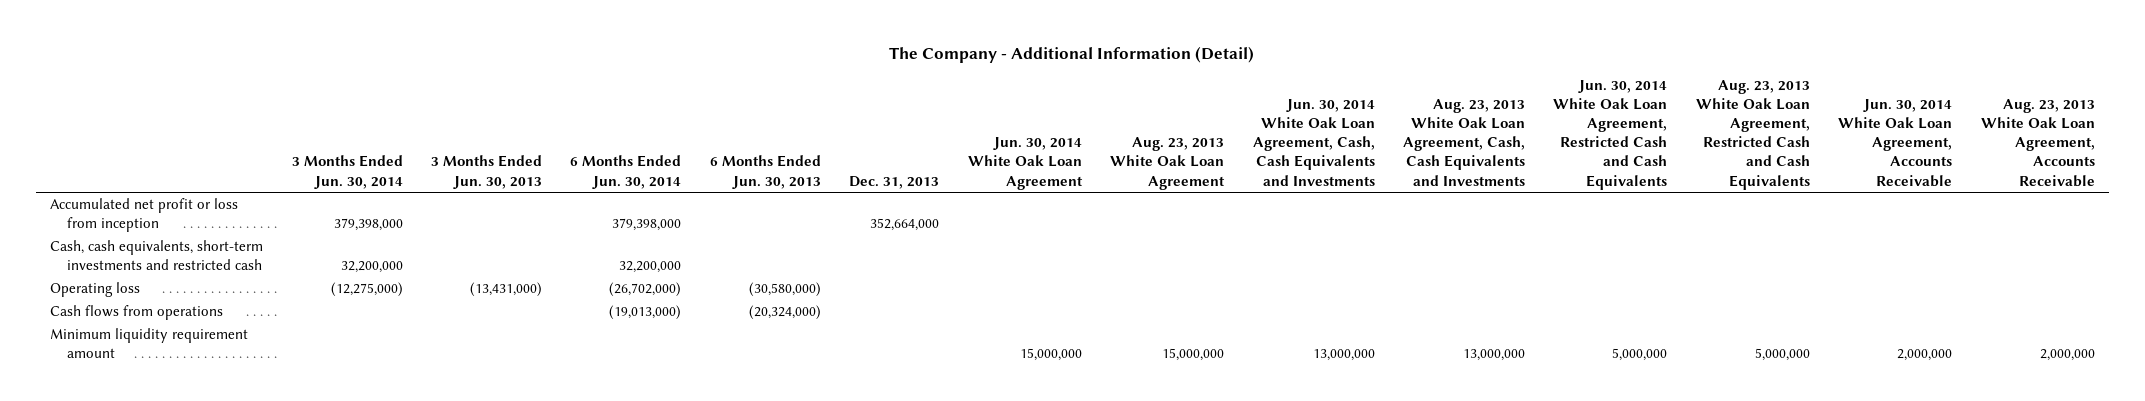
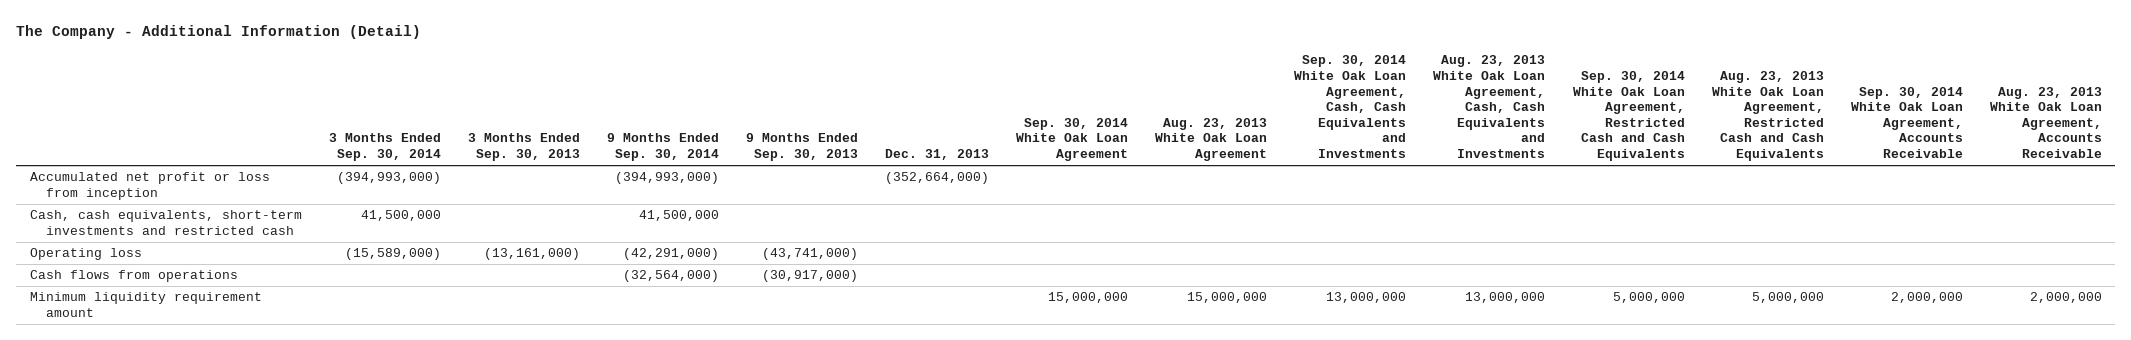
- | 3 Months Ended Jun. 30, 2014 | 3 Months Ended Jun. 30, 2013 | 6 Months Ended Jun. 30, 2014 | 6 Months Ended Jun. 30, 2013 | Dec. 31, 2013 | Jun. 30, 2014 White Oak Loan Agreement | Aug. 23, 2013 White Oak Loan Agreement | Jun. 30, 2014 White Oak Loan Agreement, Cash, Cash Equivalents and Investments | Aug. 23, 2013 White Oak Loan Agreement, Cash, Cash Equivalents and Investments | Jun. 30, 2014 White Oak Loan Agreement, Restricted Cash and Cash Equivalents | Aug. 23, 2013 White Oak Loan Agreement, Restricted Cash and Cash Equivalents | Jun. 30, 2014 White Oak Loan Agreement, Accounts Receivable | Aug. 23, 2013 White Oak Loan Agreement, Accounts Receivable
+ | 3 Months Ended Sep. 30, 2014 | 3 Months Ended Sep. 30, 2013 | 9 Months Ended Sep. 30, 2014 | 9 Months Ended Sep. 30, 2013 | Dec. 31, 2013 | Sep. 30, 2014 White Oak Loan Agreement | Aug. 23, 2013 White Oak Loan Agreement | Sep. 30, 2014 White Oak Loan Agreement, Cash, Cash Equivalents and Investments | Aug. 23, 2013 White Oak Loan Agreement, Cash, Cash Equivalents and Investments | Sep. 30, 2014 White Oak Loan Agreement, Restricted Cash and Cash Equivalents | Aug. 23, 2013 White Oak Loan Agreement, Restricted Cash and Cash Equivalents | Sep. 30, 2014 White Oak Loan Agreement, Accounts Receivable | Aug. 23, 2013 White Oak Loan Agreement, Accounts Receivable
- Accumulated net profit or loss from inception | 379,398,000 | | 379,398,000 | | 352,664,000 | | | | | | | |
+ Accumulated net profit or loss from inception | (394,993,000) | | (394,993,000) | | (352,664,000) | | | | | | | |

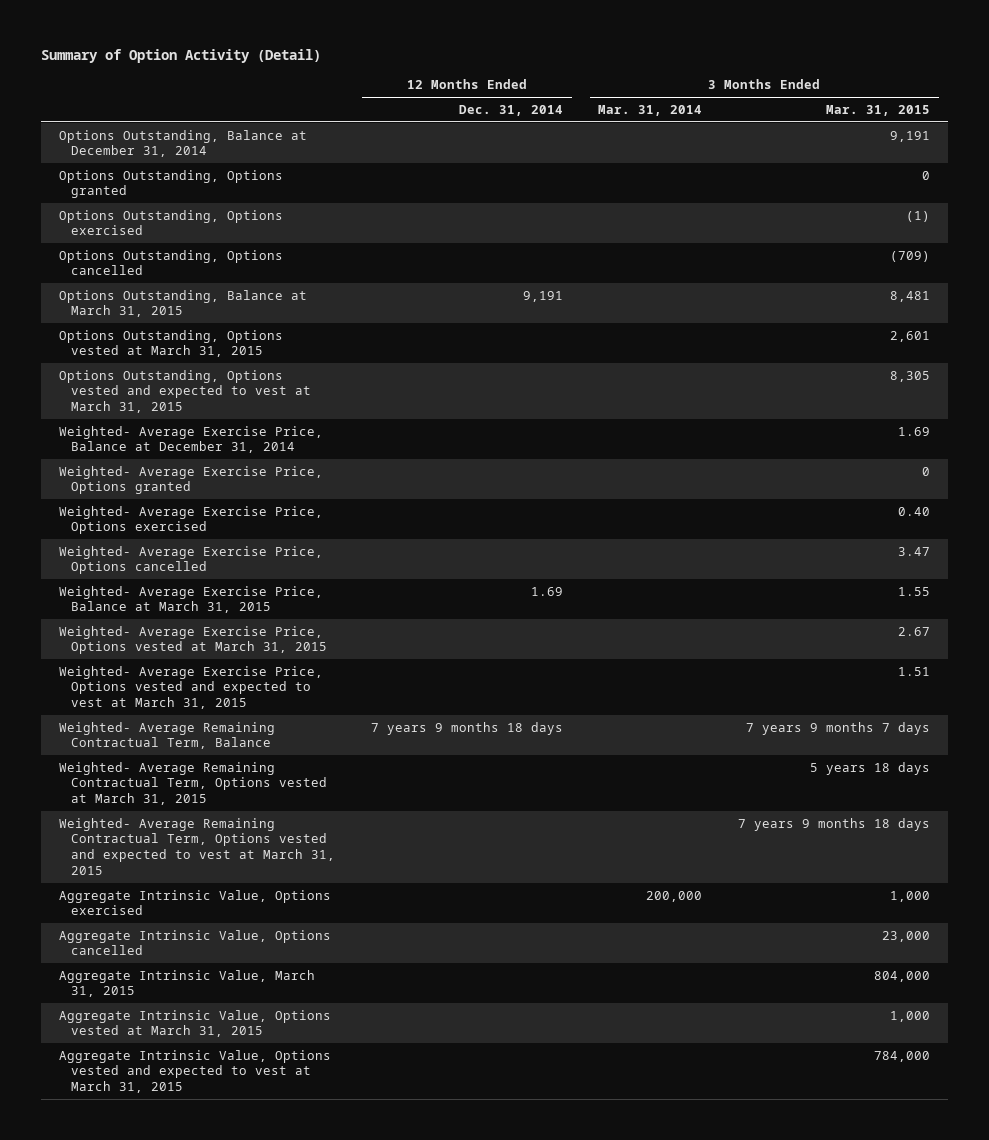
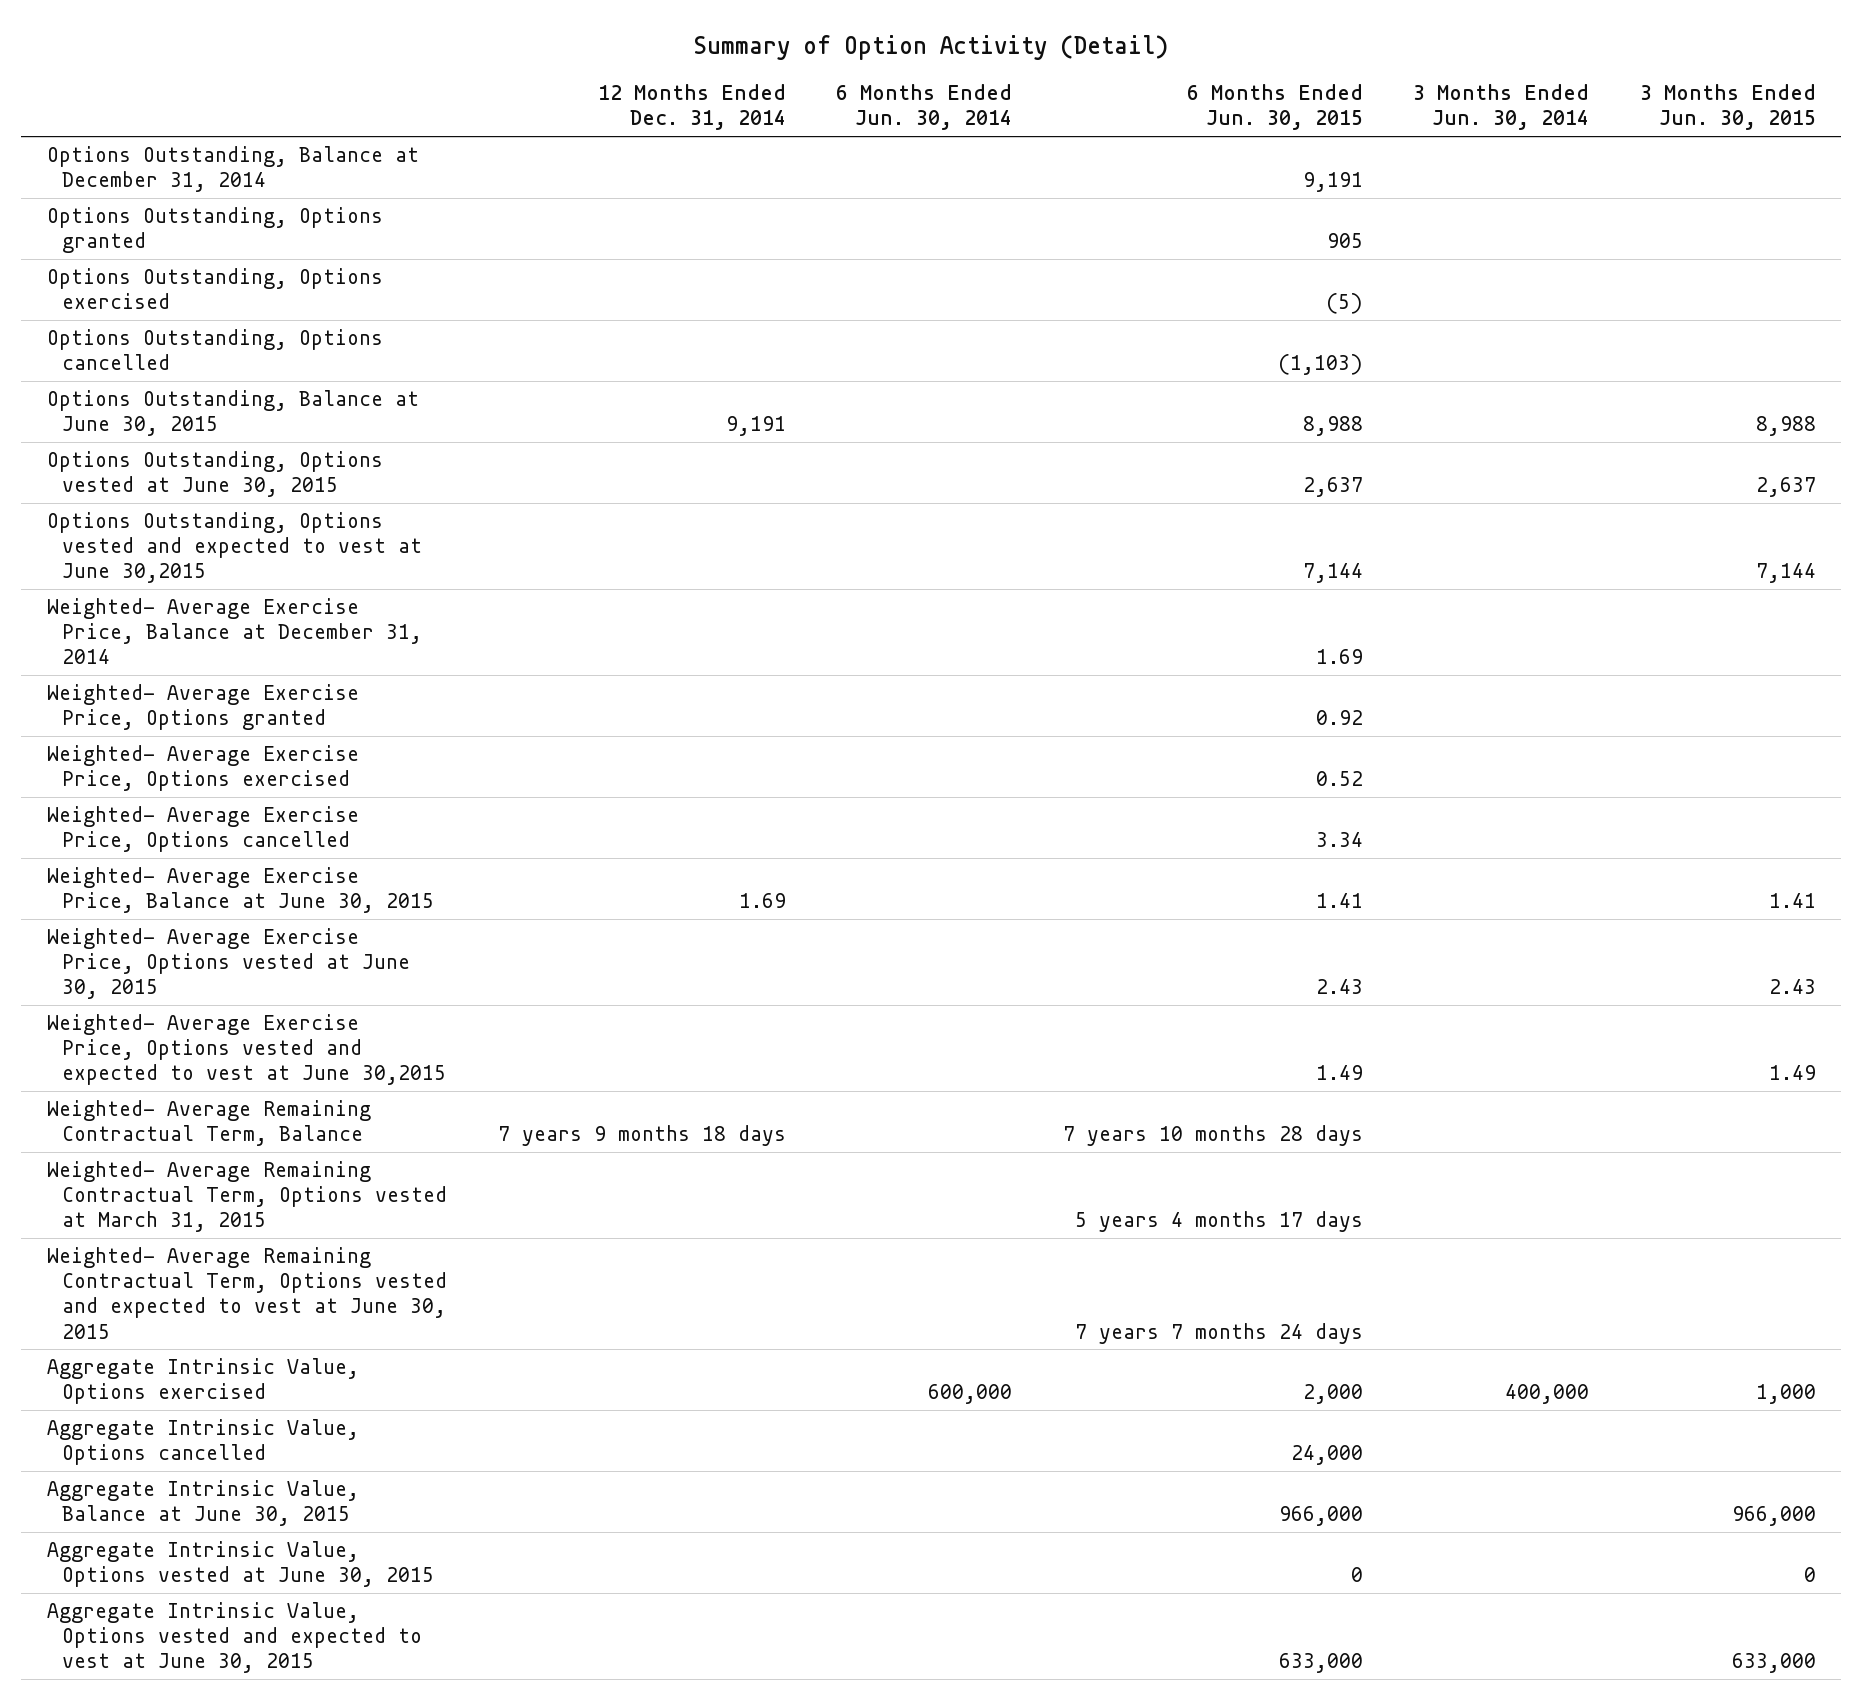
- | 12 Months Ended Dec. 31, 2014 | 3 Months Ended Mar. 31, 2014 | 3 Months Ended Mar. 31, 2015
+ | 12 Months Ended Dec. 31, 2014 | 6 Months Ended Jun. 30, 2014 | 6 Months Ended Jun. 30, 2015 | 3 Months Ended Jun. 30, 2014 | 3 Months Ended Jun. 30, 2015
- Options Outstanding, Balance at March 31, 2015 | 9,191 | | 8,481
- Options Outstanding, Options vested at March 31, 2015 | | | 2,601
- Options Outstanding, Options vested and expected to vest at March 31, 2015 | | | 8,305
+ Options Outstanding, Balance at June 30, 2015 | 9,191 | | 8,988 | | 8,988
+ Options Outstanding, Options vested at June 30, 2015 | | | 2,637 | | 2,637
+ Options Outstanding, Options vested and expected to vest at June 30,2015 | | | 7,144 | | 7,144
- Weighted- Average Exercise Price, Balance at March 31, 2015 | 1.69 | | 1.55
- Weighted- Average Exercise Price, Options vested at March 31, 2015 | | | 2.67
- Weighted- Average Exercise Price, Options vested and expected to vest at March 31, 2015 | | | 1.51
+ Weighted- Average Exercise Price, Balance at June 30, 2015 | 1.69 | | 1.41 | | 1.41
+ Weighted- Average Exercise Price, Options vested at June 30, 2015 | | | 2.43 | | 2.43
+ Weighted- Average Exercise Price, Options vested and expected to vest at June 30,2015 | | | 1.49 | | 1.49
- Weighted- Average Remaining Contractual Term, Options vested and expected to vest at March 31, 2015 | | | 7 years 9 months 18 days
+ Weighted- Average Remaining Contractual Term, Options vested and expected to vest at June 30, 2015 | | | 7 years 7 months 24 days | |
- Aggregate Intrinsic Value, March 31, 2015 | | | 804,000
- Aggregate Intrinsic Value, Options vested at March 31, 2015 | | | 1,000
- Aggregate Intrinsic Value, Options vested and expected to vest at March 31, 2015 | | | 784,000
+ Aggregate Intrinsic Value, Balance at June 30, 2015 | | | 966,000 | | 966,000
+ Aggregate Intrinsic Value, Options vested at June 30, 2015 | | | 0 | | 0
+ Aggregate Intrinsic Value, Options vested and expected to vest at June 30, 2015 | | | 633,000 | | 633,000

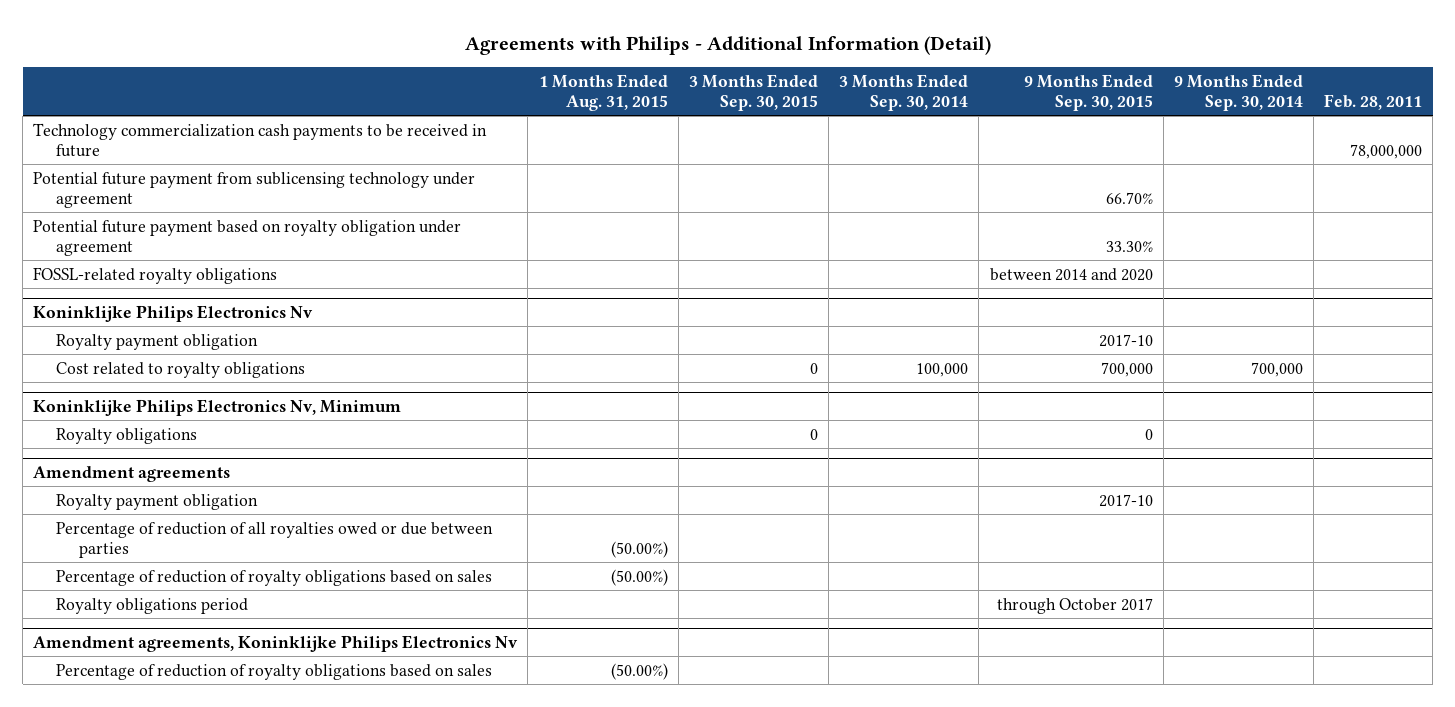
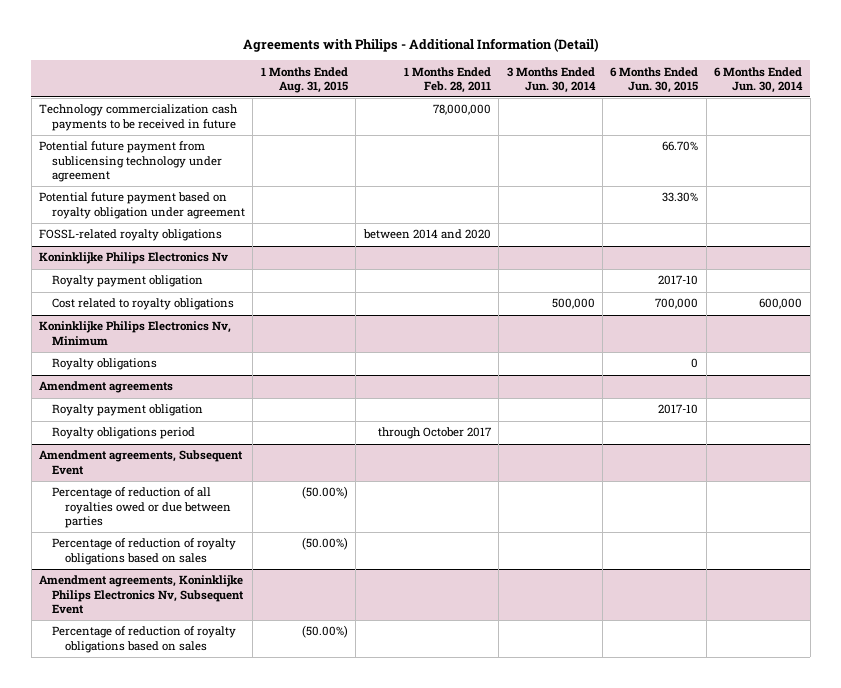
- | 1 Months Ended Aug. 31, 2015 | 3 Months Ended Sep. 30, 2015 | 3 Months Ended Sep. 30, 2014 | 9 Months Ended Sep. 30, 2015 | 9 Months Ended Sep. 30, 2014 | Feb. 28, 2011
+ | 1 Months Ended Aug. 31, 2015 | 1 Months Ended Feb. 28, 2011 | 3 Months Ended Jun. 30, 2014 | 6 Months Ended Jun. 30, 2015 | 6 Months Ended Jun. 30, 2014
@ Amendment agreements
- Percentage of reduction of all royalties owed or due between parties | (50.00%) | | | | |
- Percentage of reduction of royalty obligations based on sales | (50.00%) | | | | |
- Amendment agreements, Koninklijke Philips Electronics Nv
+ Amendment agreements, Subsequent Event
+ Percentage of reduction of all royalties owed or due between parties | (50.00%) | | | |
+ Percentage of reduction of royalty obligations based on sales | (50.00%) | | | |
+ Amendment agreements, Koninklijke Philips Electronics Nv, Subsequent Event

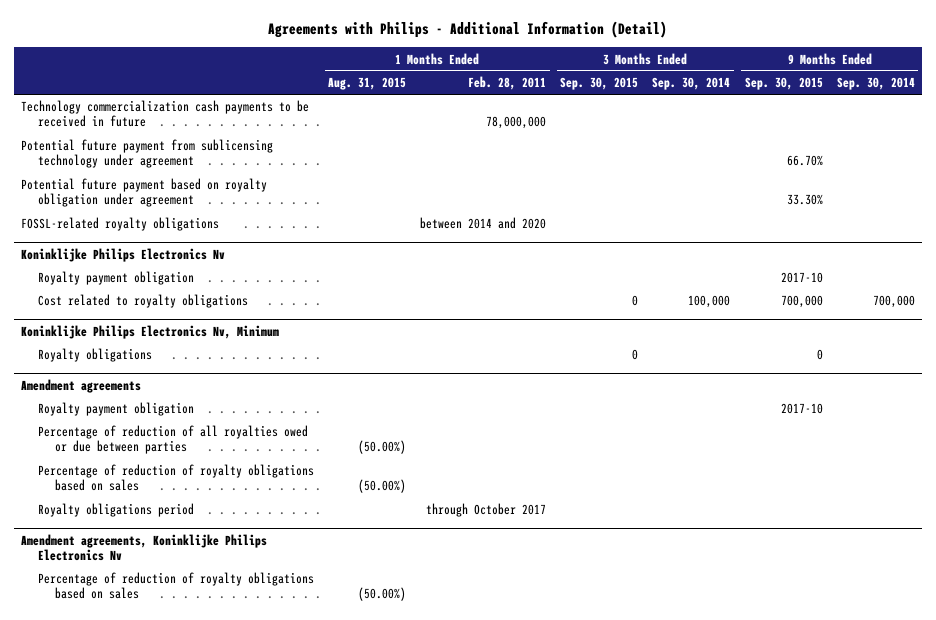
- | 1 Months Ended Aug. 31, 2015 | 1 Months Ended Feb. 28, 2011 | 3 Months Ended Jun. 30, 2014 | 6 Months Ended Jun. 30, 2015 | 6 Months Ended Jun. 30, 2014
+ | 1 Months Ended Aug. 31, 2015 | 1 Months Ended Feb. 28, 2011 | 3 Months Ended Sep. 30, 2015 | 3 Months Ended Sep. 30, 2014 | 9 Months Ended Sep. 30, 2015 | 9 Months Ended Sep. 30, 2014
@ Amendment agreements
+ Percentage of reduction of all royalties owed or due between parties | (50.00%) | | | | |
+ Percentage of reduction of royalty obligations based on sales | (50.00%) | | | | |
- Amendment agreements, Subsequent Event
- Percentage of reduction of all royalties owed or due between parties | (50.00%) | | | |
- Percentage of reduction of royalty obligations based on sales | (50.00%) | | | |
- Amendment agreements, Koninklijke Philips Electronics Nv, Subsequent Event
+ Amendment agreements, Koninklijke Philips Electronics Nv

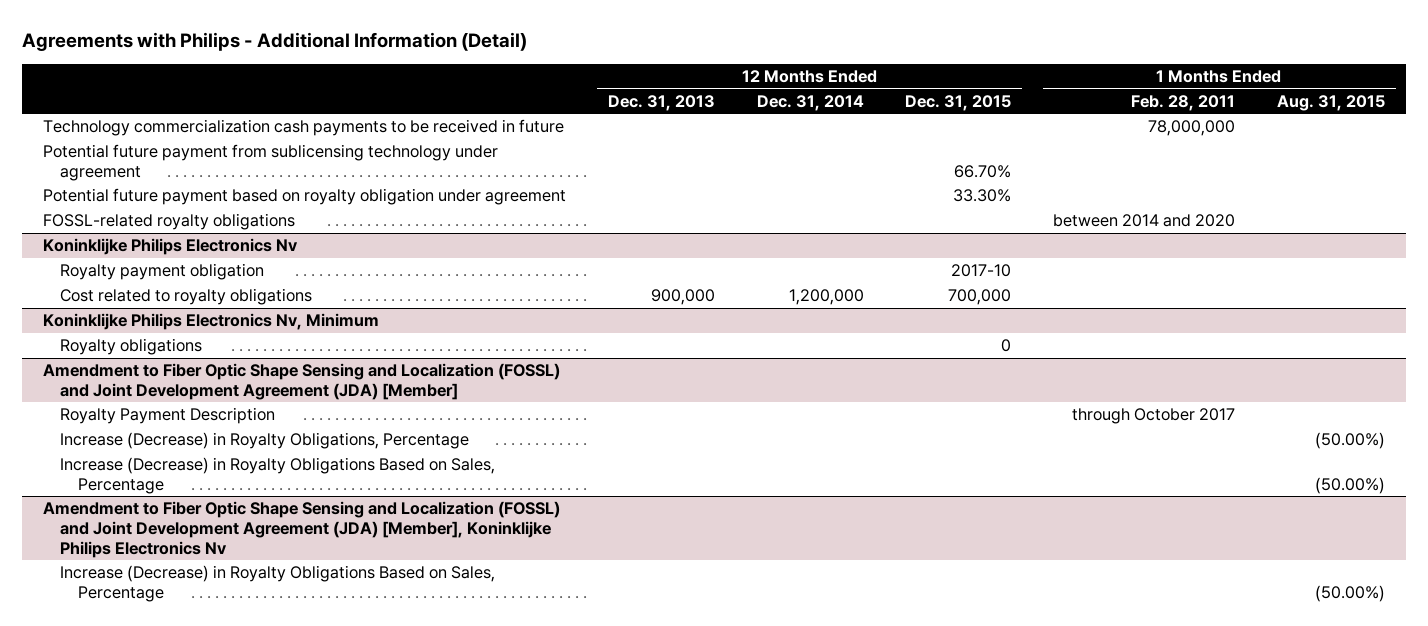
- | 1 Months Ended Aug. 31, 2015 | 1 Months Ended Feb. 28, 2011 | 3 Months Ended Sep. 30, 2015 | 3 Months Ended Sep. 30, 2014 | 9 Months Ended Sep. 30, 2015 | 9 Months Ended Sep. 30, 2014
+ | 12 Months Ended Dec. 31, 2013 | 12 Months Ended Dec. 31, 2014 | 12 Months Ended Dec. 31, 2015 | 1 Months Ended Feb. 28, 2011 | 1 Months Ended Aug. 31, 2015
- Amendment agreements
- Royalty payment obligation | | | | | 2017-10 |
- Percentage of reduction of all royalties owed or due between parties | (50.00%) | | | | |
- Percentage of reduction of royalty obligations based on sales | (50.00%) | | | | |
- Royalty obligations period | | through October 2017 | | | |
- Amendment agreements, Koninklijke Philips Electronics Nv
- Percentage of reduction of royalty obligations based on sales | (50.00%) | | | | |
+ Amendment to Fiber Optic Shape Sensing and Localization (FOSSL) and Joint Development Agreement (JDA) [Member]
+ Royalty Payment Description | | | | through October 2017 |
+ Increase (Decrease) in Royalty Obligations, Percentage | | | | | (50.00%)
+ Increase (Decrease) in Royalty Obligations Based on Sales, Percentage | | | | | (50.00%)
+ Amendment to Fiber Optic Shape Sensing and Localization (FOSSL) and Joint Development Agreement (JDA) [Member], Koninklijke Philips Electronics Nv
+ Increase (Decrease) in Royalty Obligations Based on Sales, Percentage | | | | | (50.00%)

